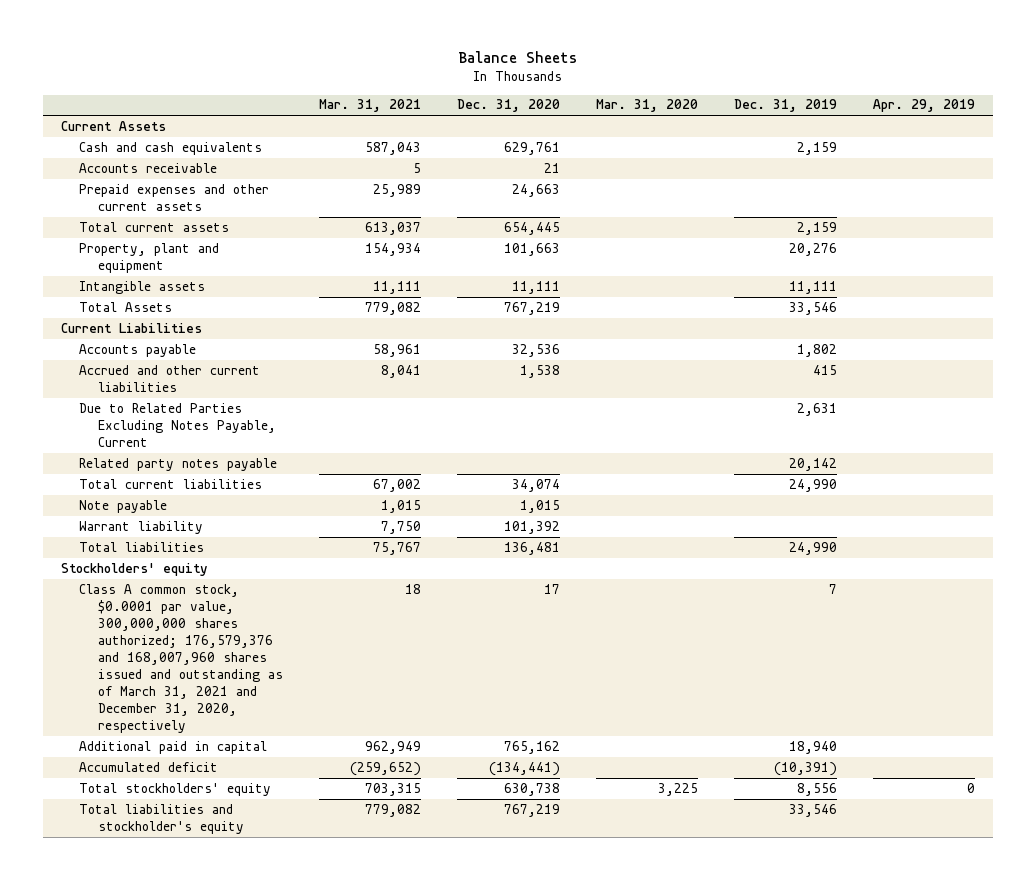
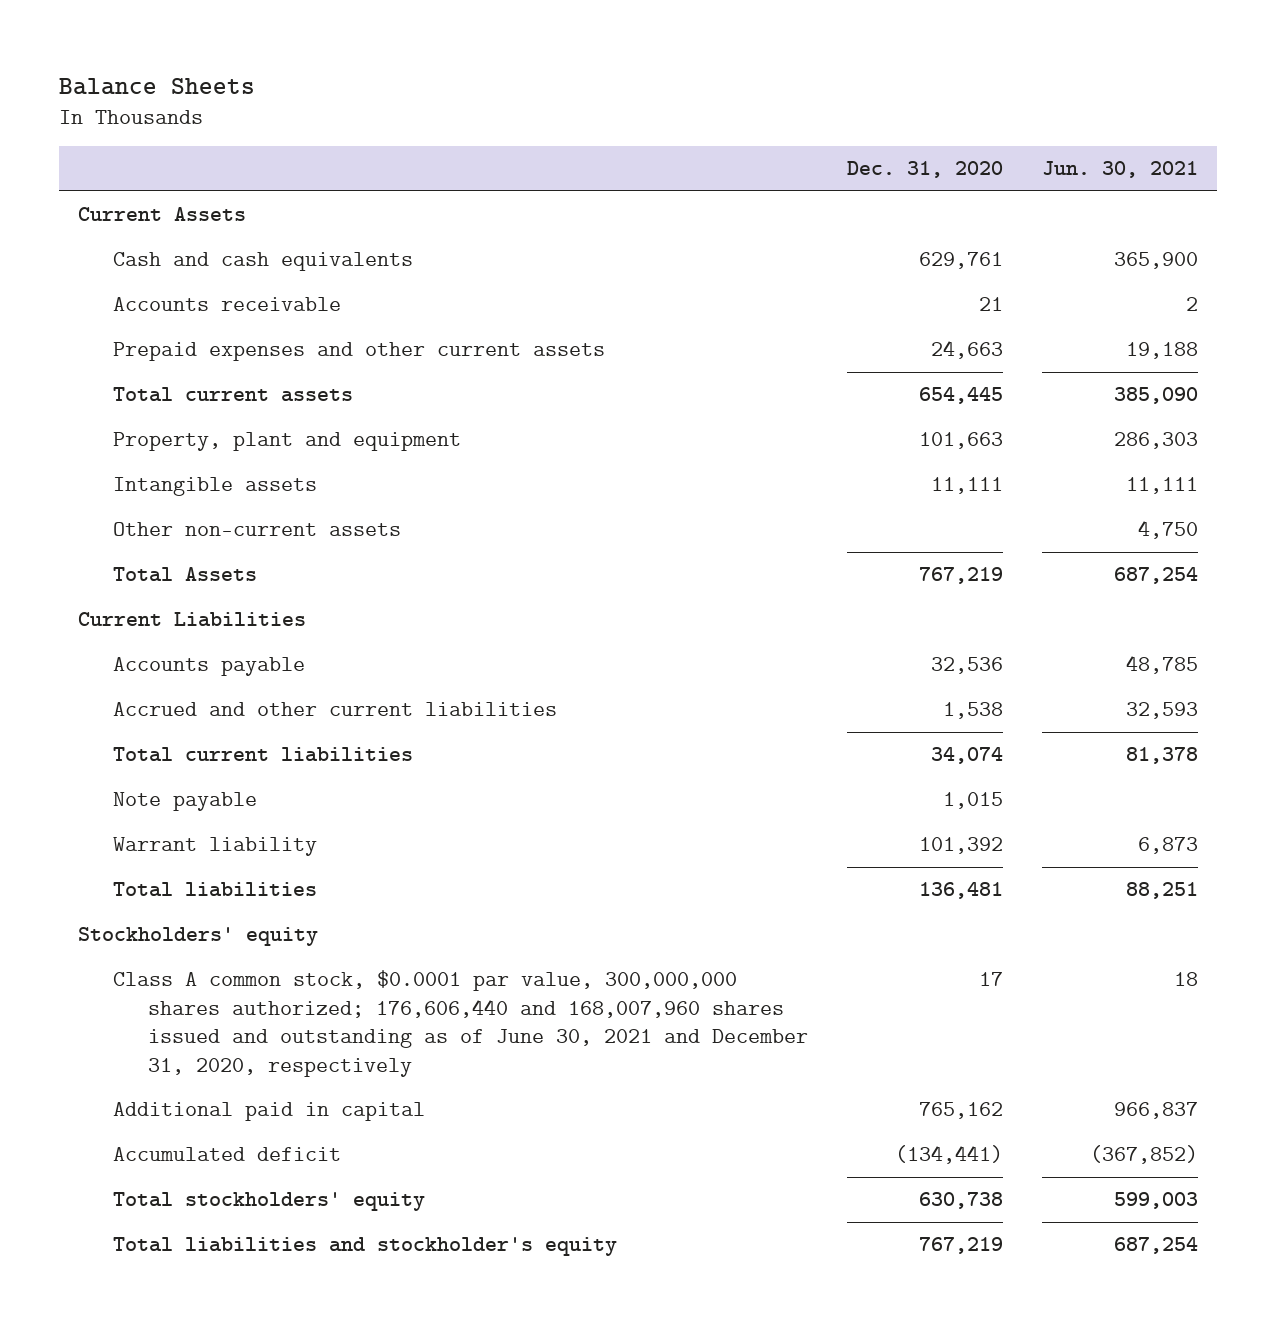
- | Mar. 31, 2021 | Dec. 31, 2020 | Mar. 31, 2020 | Dec. 31, 2019 | Apr. 29, 2019
+ | Dec. 31, 2020 | Jun. 30, 2021
+ Other non-current assets | | 4,750
- Due to Related Parties Excluding Notes Payable, Current | | | | 2,631 |
- Related party notes payable | | | | 20,142 |
- Class A common stock, $0.0001 par value, 300,000,000 shares authorized; 176,579,376 and 168,007,960 shares issued and outstanding as of March 31, 2021 and December 31, 2020, respectively | 18 | 17 | | 7 |
+ Class A common stock, $0.0001 par value, 300,000,000 shares authorized; 176,606,440 and 168,007,960 shares issued and outstanding as of June 30, 2021 and December 31, 2020, respectively | 17 | 18

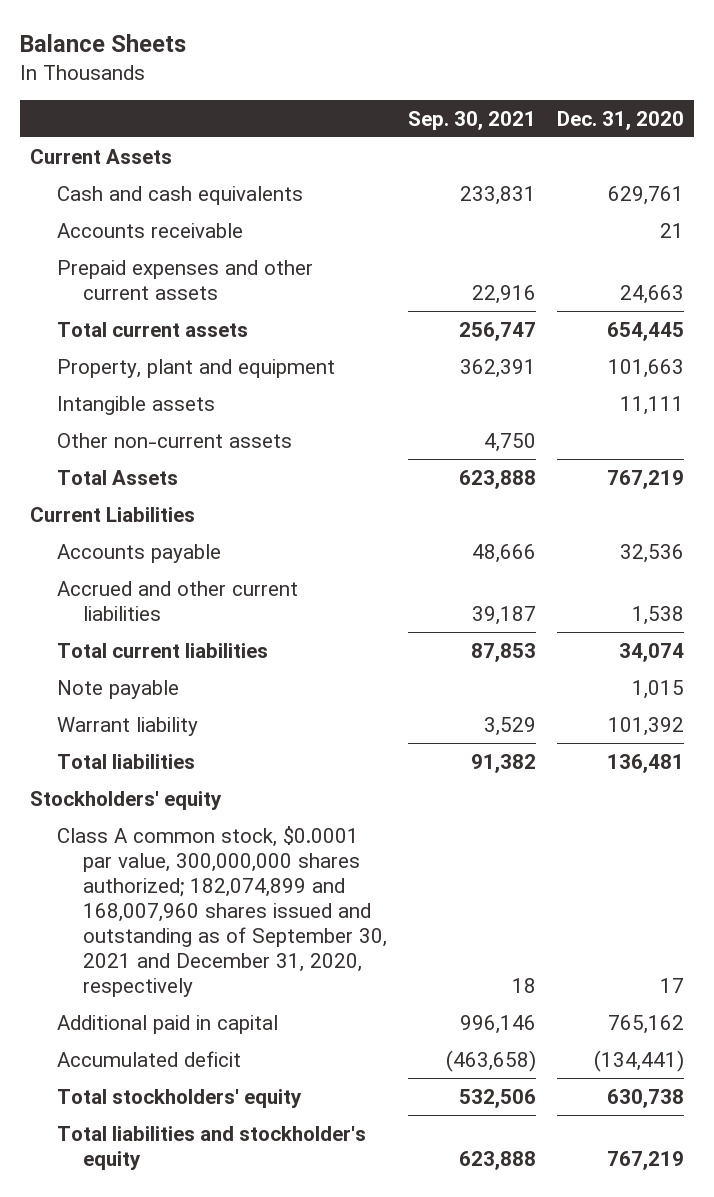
- | Dec. 31, 2020 | Jun. 30, 2021
+ | Sep. 30, 2021 | Dec. 31, 2020
- Class A common stock, $0.0001 par value, 300,000,000 shares authorized; 176,606,440 and 168,007,960 shares issued and outstanding as of June 30, 2021 and December 31, 2020, respectively | 17 | 18
+ Class A common stock, $0.0001 par value, 300,000,000 shares authorized; 182,074,899 and 168,007,960 shares issued and outstanding as of September 30, 2021 and December 31, 2020, respectively | 18 | 17

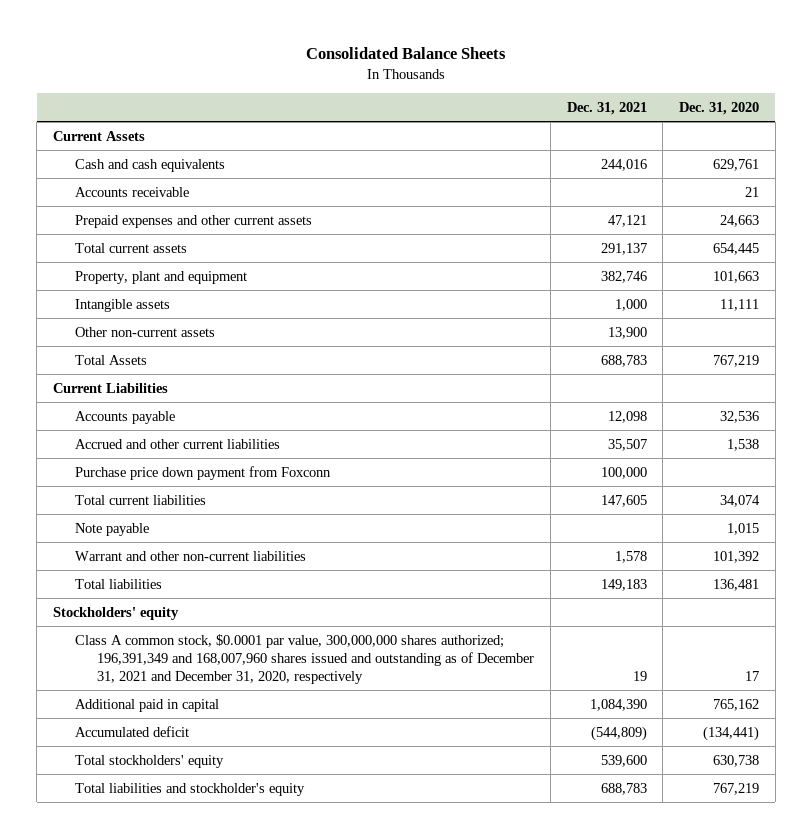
- Balance Sheets
+ Consolidated Balance Sheets
- | Sep. 30, 2021 | Dec. 31, 2020
+ | Dec. 31, 2021 | Dec. 31, 2020
+ Purchase price down payment from Foxconn | 100,000 |
- Warrant liability | 3,529 | 101,392
+ Warrant and other non-current liabilities | 1,578 | 101,392
- Class A common stock, $0.0001 par value, 300,000,000 shares authorized; 182,074,899 and 168,007,960 shares issued and outstanding as of September 30, 2021 and December 31, 2020, respectively | 18 | 17
+ Class A common stock, $0.0001 par value, 300,000,000 shares authorized; 196,391,349 and 168,007,960 shares issued and outstanding as of December 31, 2021 and December 31, 2020, respectively | 19 | 17

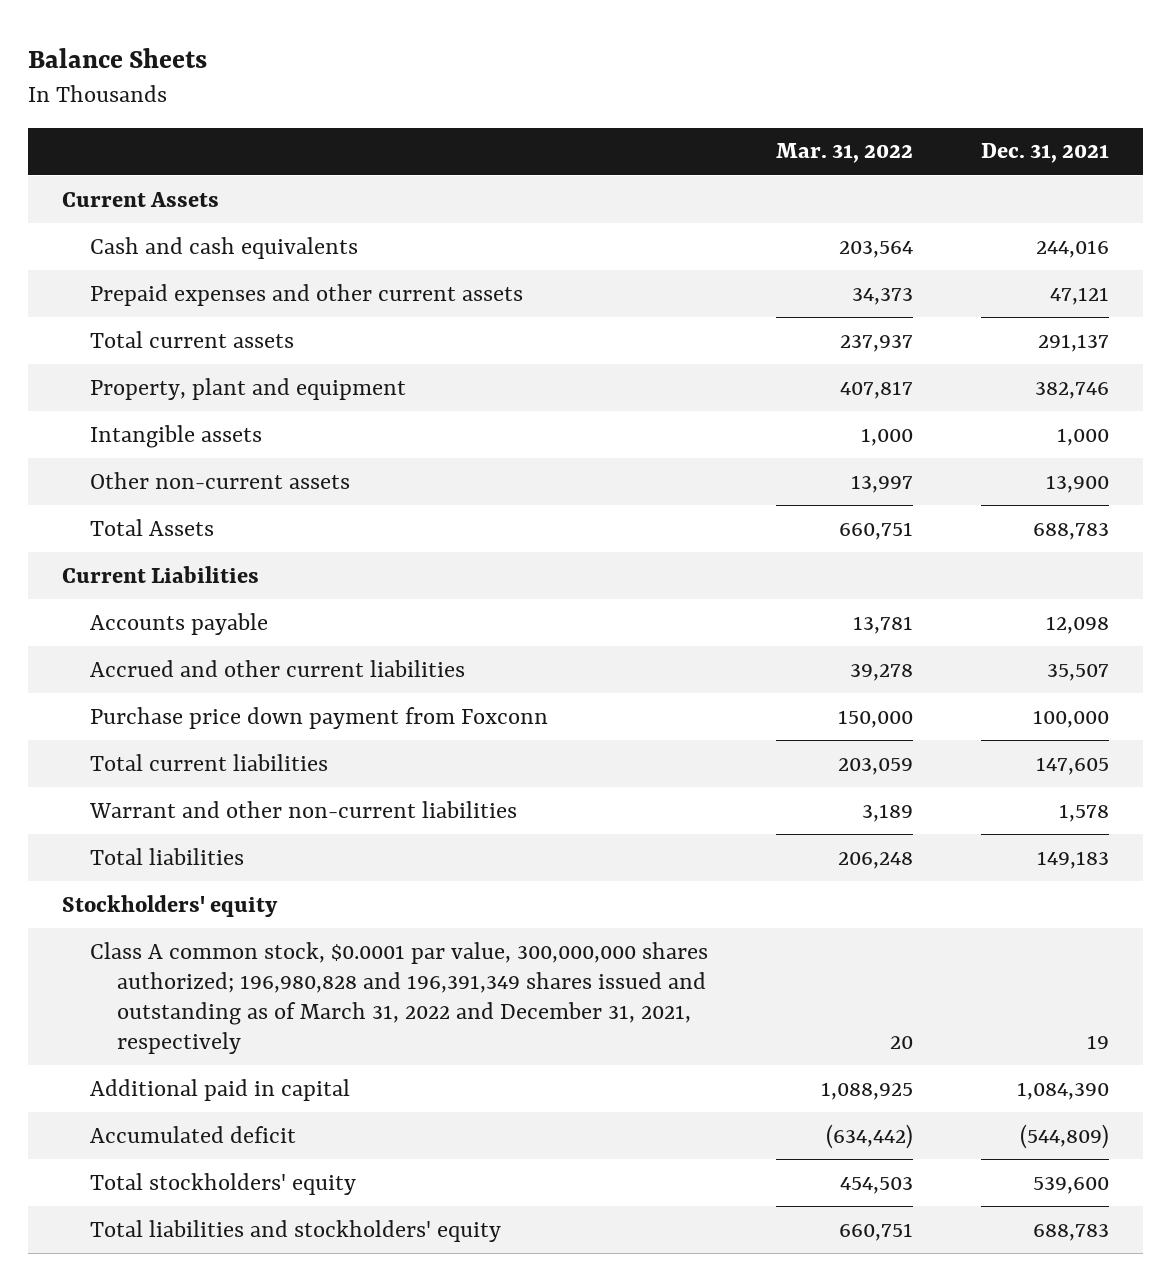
- Consolidated Balance Sheets
+ Balance Sheets
- | Dec. 31, 2021 | Dec. 31, 2020
+ | Mar. 31, 2022 | Dec. 31, 2021
- Accounts receivable | | 21
- Note payable | | 1,015
- Class A common stock, $0.0001 par value, 300,000,000 shares authorized; 196,391,349 and 168,007,960 shares issued and outstanding as of December 31, 2021 and December 31, 2020, respectively | 19 | 17
+ Class A common stock, $0.0001 par value, 300,000,000 shares authorized; 196,980,828 and 196,391,349 shares issued and outstanding as of March 31, 2022 and December 31, 2021, respectively | 20 | 19
- Total liabilities and stockholder's equity | 688,783 | 767,219
+ Total liabilities and stockholders' equity | 660,751 | 688,783

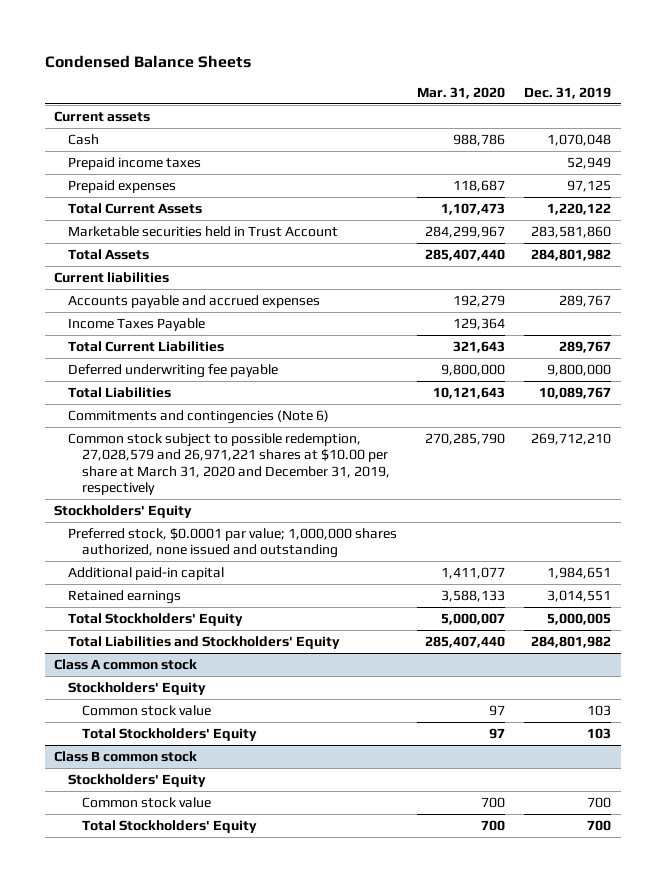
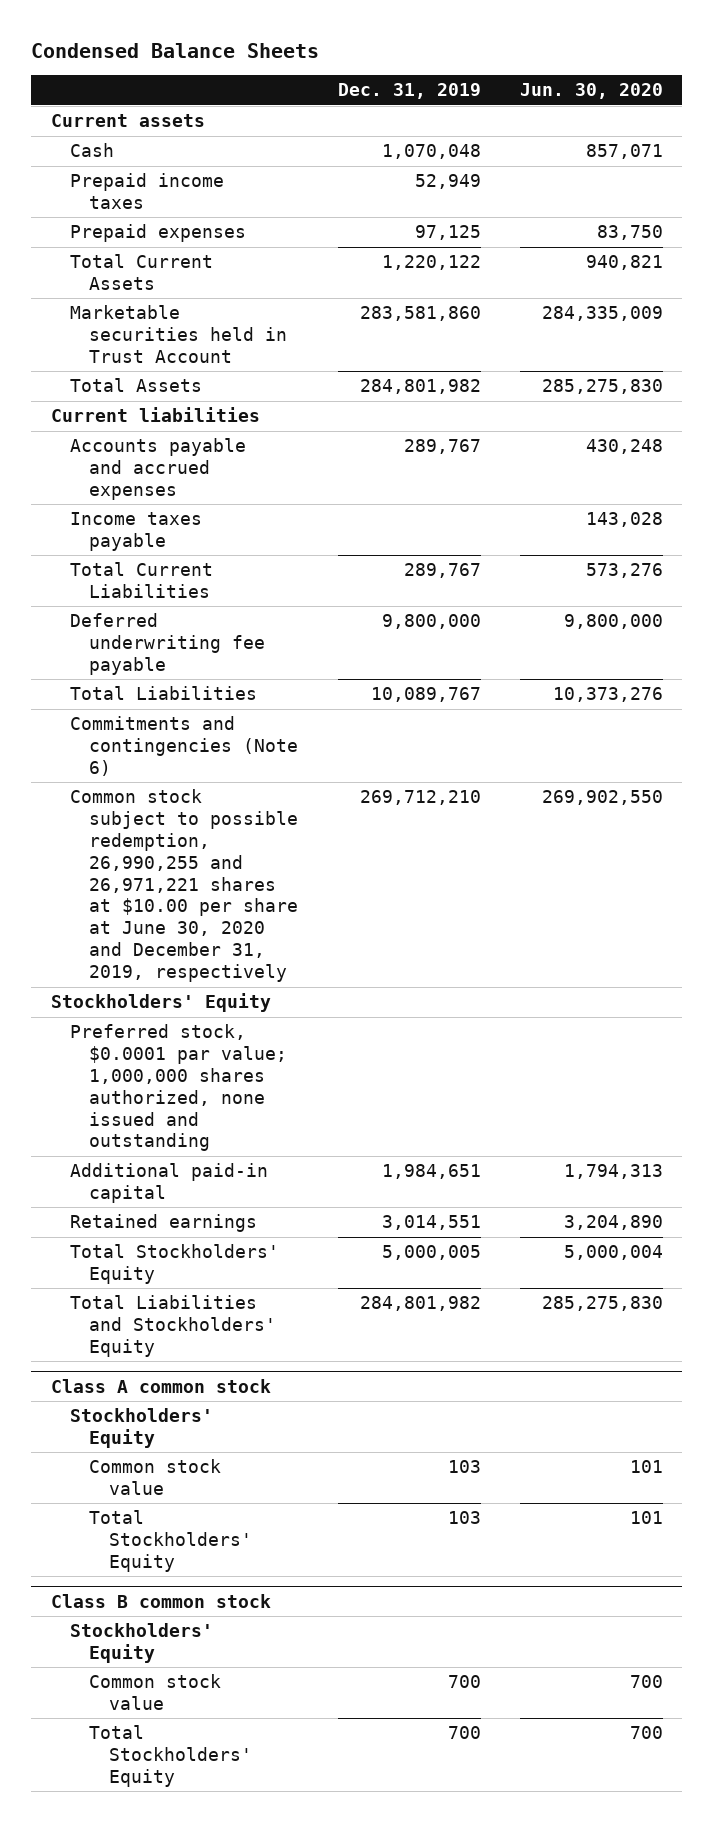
- | Mar. 31, 2020 | Dec. 31, 2019
+ | Dec. 31, 2019 | Jun. 30, 2020
- Income Taxes Payable | 129,364 |
+ Income taxes payable | | 143,028
- Common stock subject to possible redemption, 27,028,579 and 26,971,221 shares at $10.00 per share at March 31, 2020 and December 31, 2019, respectively | 270,285,790 | 269,712,210
+ Common stock subject to possible redemption, 26,990,255 and 26,971,221 shares at $10.00 per share at June 30, 2020 and December 31, 2019, respectively | 269,712,210 | 269,902,550

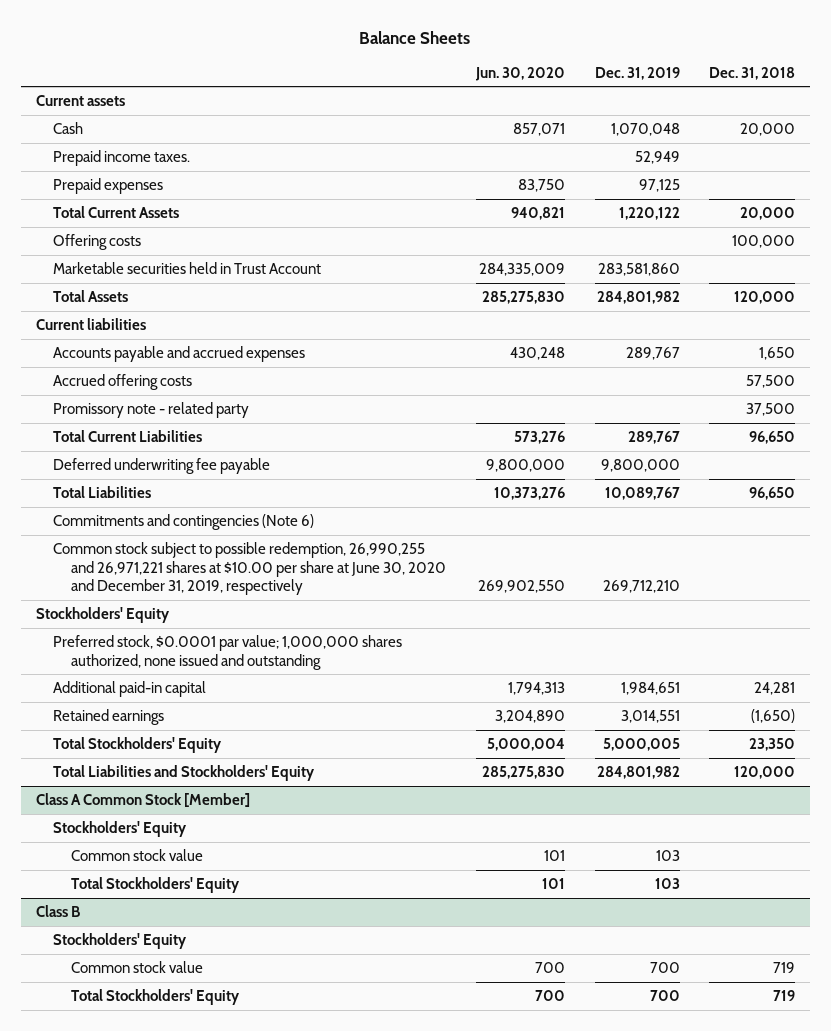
- Condensed Balance Sheets
+ Balance Sheets
- | Dec. 31, 2019 | Jun. 30, 2020
+ | Jun. 30, 2020 | Dec. 31, 2019 | Dec. 31, 2018
- Prepaid income taxes | 52,949 |
+ Prepaid income taxes. | | 52,949 |
+ Offering costs | | | 100,000
- Income taxes payable | | 143,028
+ Accrued offering costs | | | 57,500
+ Promissory note - related party | | | 37,500
- Class A common stock
+ Class A Common Stock [Member]
- Class B common stock
+ Class B

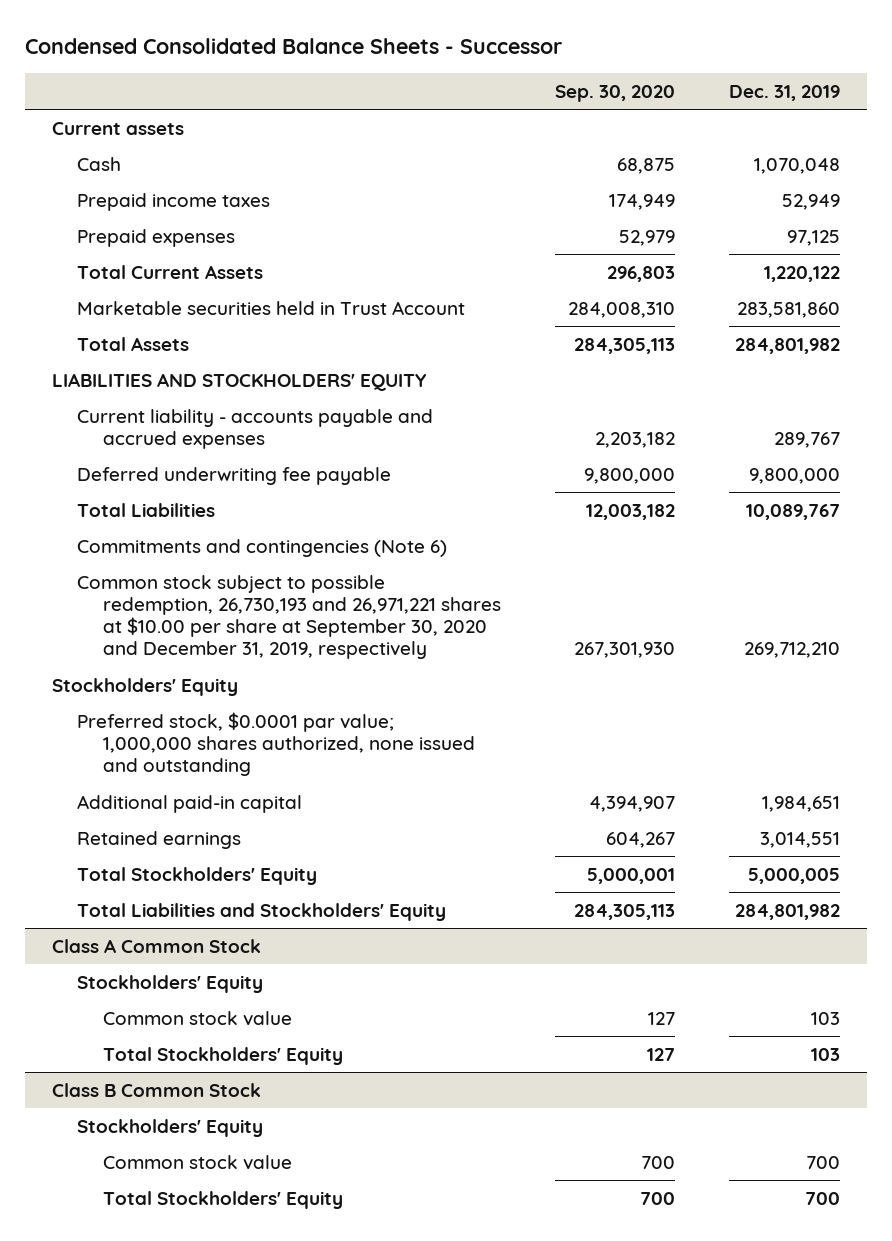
- Balance Sheets
+ Condensed Consolidated Balance Sheets - Successor
- | Jun. 30, 2020 | Dec. 31, 2019 | Dec. 31, 2018
+ | Sep. 30, 2020 | Dec. 31, 2019
- Prepaid income taxes. | | 52,949 |
+ Prepaid income taxes | 174,949 | 52,949
- Offering costs | | | 100,000
- Current liabilities
- Accounts payable and accrued expenses | 430,248 | 289,767 | 1,650
- Accrued offering costs | | | 57,500
- Promissory note - related party | | | 37,500
- Total Current Liabilities | 573,276 | 289,767 | 96,650
+ LIABILITIES AND STOCKHOLDERS' EQUITY
+ Current liability - accounts payable and accrued expenses | 2,203,182 | 289,767
- Common stock subject to possible redemption, 26,990,255 and 26,971,221 shares at $10.00 per share at June 30, 2020 and December 31, 2019, respectively | 269,902,550 | 269,712,210 |
+ Common stock subject to possible redemption, 26,730,193 and 26,971,221 shares at $10.00 per share at September 30, 2020 and December 31, 2019, respectively | 267,301,930 | 269,712,210
- Class A Common Stock [Member]
+ Class A Common Stock
- Class B
+ Class B Common Stock

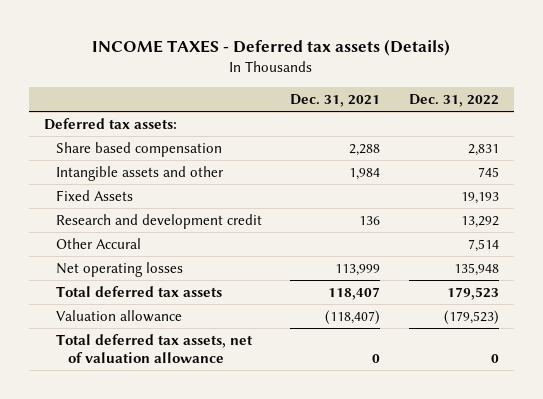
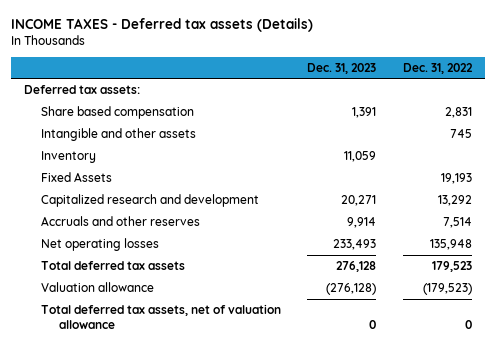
- | Dec. 31, 2021 | Dec. 31, 2022
+ | Dec. 31, 2023 | Dec. 31, 2022
- Intangible assets and other | 1,984 | 745
+ Intangible and other assets | | 745
+ Inventory | 11,059 |
- Research and development credit | 136 | 13,292
- Other Accural | | 7,514
+ Capitalized research and development | 20,271 | 13,292
+ Accruals and other reserves | 9,914 | 7,514

